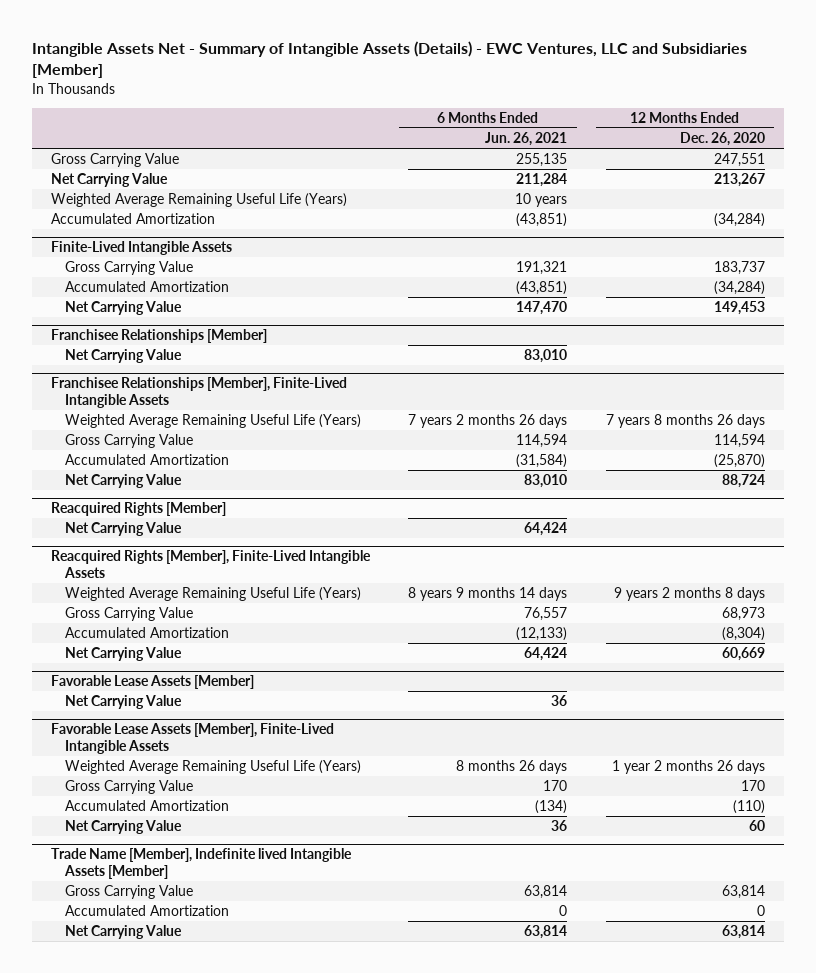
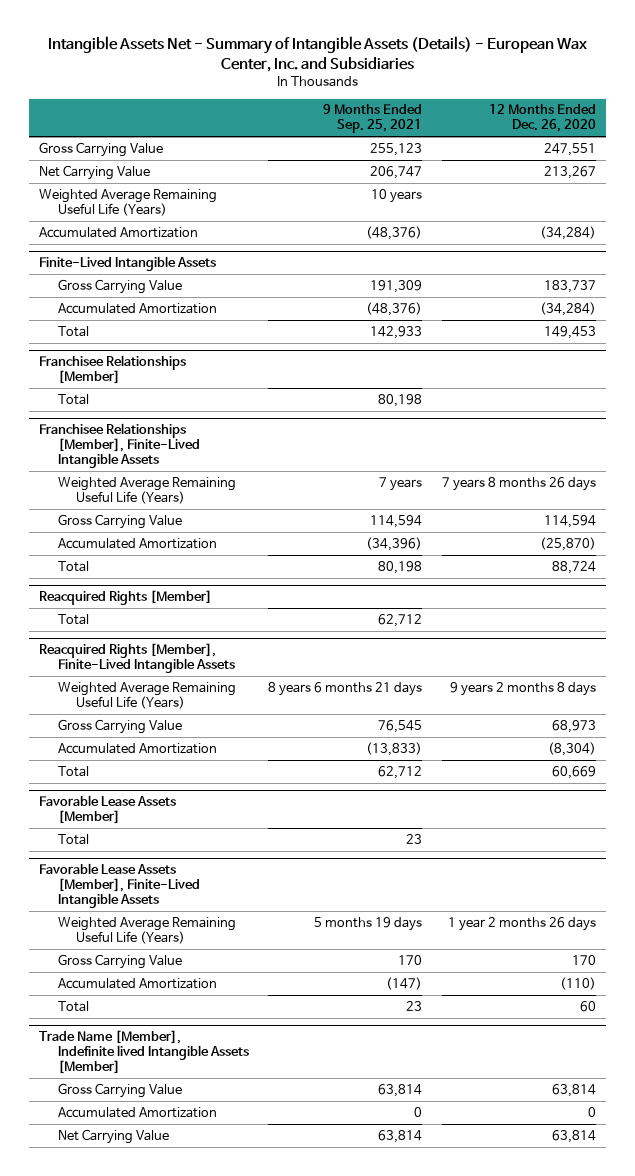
- Intangible Assets Net - Summary of Intangible Assets (Details) - EWC Ventures, LLC and Subsidiaries [Member]
+ Intangible Assets Net - Summary of Intangible Assets (Details) - European Wax Center, Inc. and Subsidiaries
- | 6 Months Ended Jun. 26, 2021 | 12 Months Ended Dec. 26, 2020
+ | 9 Months Ended Sep. 25, 2021 | 12 Months Ended Dec. 26, 2020
@ Finite-Lived Intangible Assets
- Net Carrying Value | 147,470 | 149,453
+ Total | 142,933 | 149,453
@ Franchisee Relationships [Member]
- Net Carrying Value | 83,010 |
+ Total | 80,198 |
@ Franchisee Relationships [Member], Finite-Lived Intangible Assets
- Net Carrying Value | 83,010 | 88,724
+ Total | 80,198 | 88,724
@ Reacquired Rights [Member]
- Net Carrying Value | 64,424 |
+ Total | 62,712 |
@ Reacquired Rights [Member], Finite-Lived Intangible Assets
- Net Carrying Value | 64,424 | 60,669
+ Total | 62,712 | 60,669
@ Favorable Lease Assets [Member]
- Net Carrying Value | 36 |
+ Total | 23 |
@ Favorable Lease Assets [Member], Finite-Lived Intangible Assets
- Net Carrying Value | 36 | 60
+ Total | 23 | 60

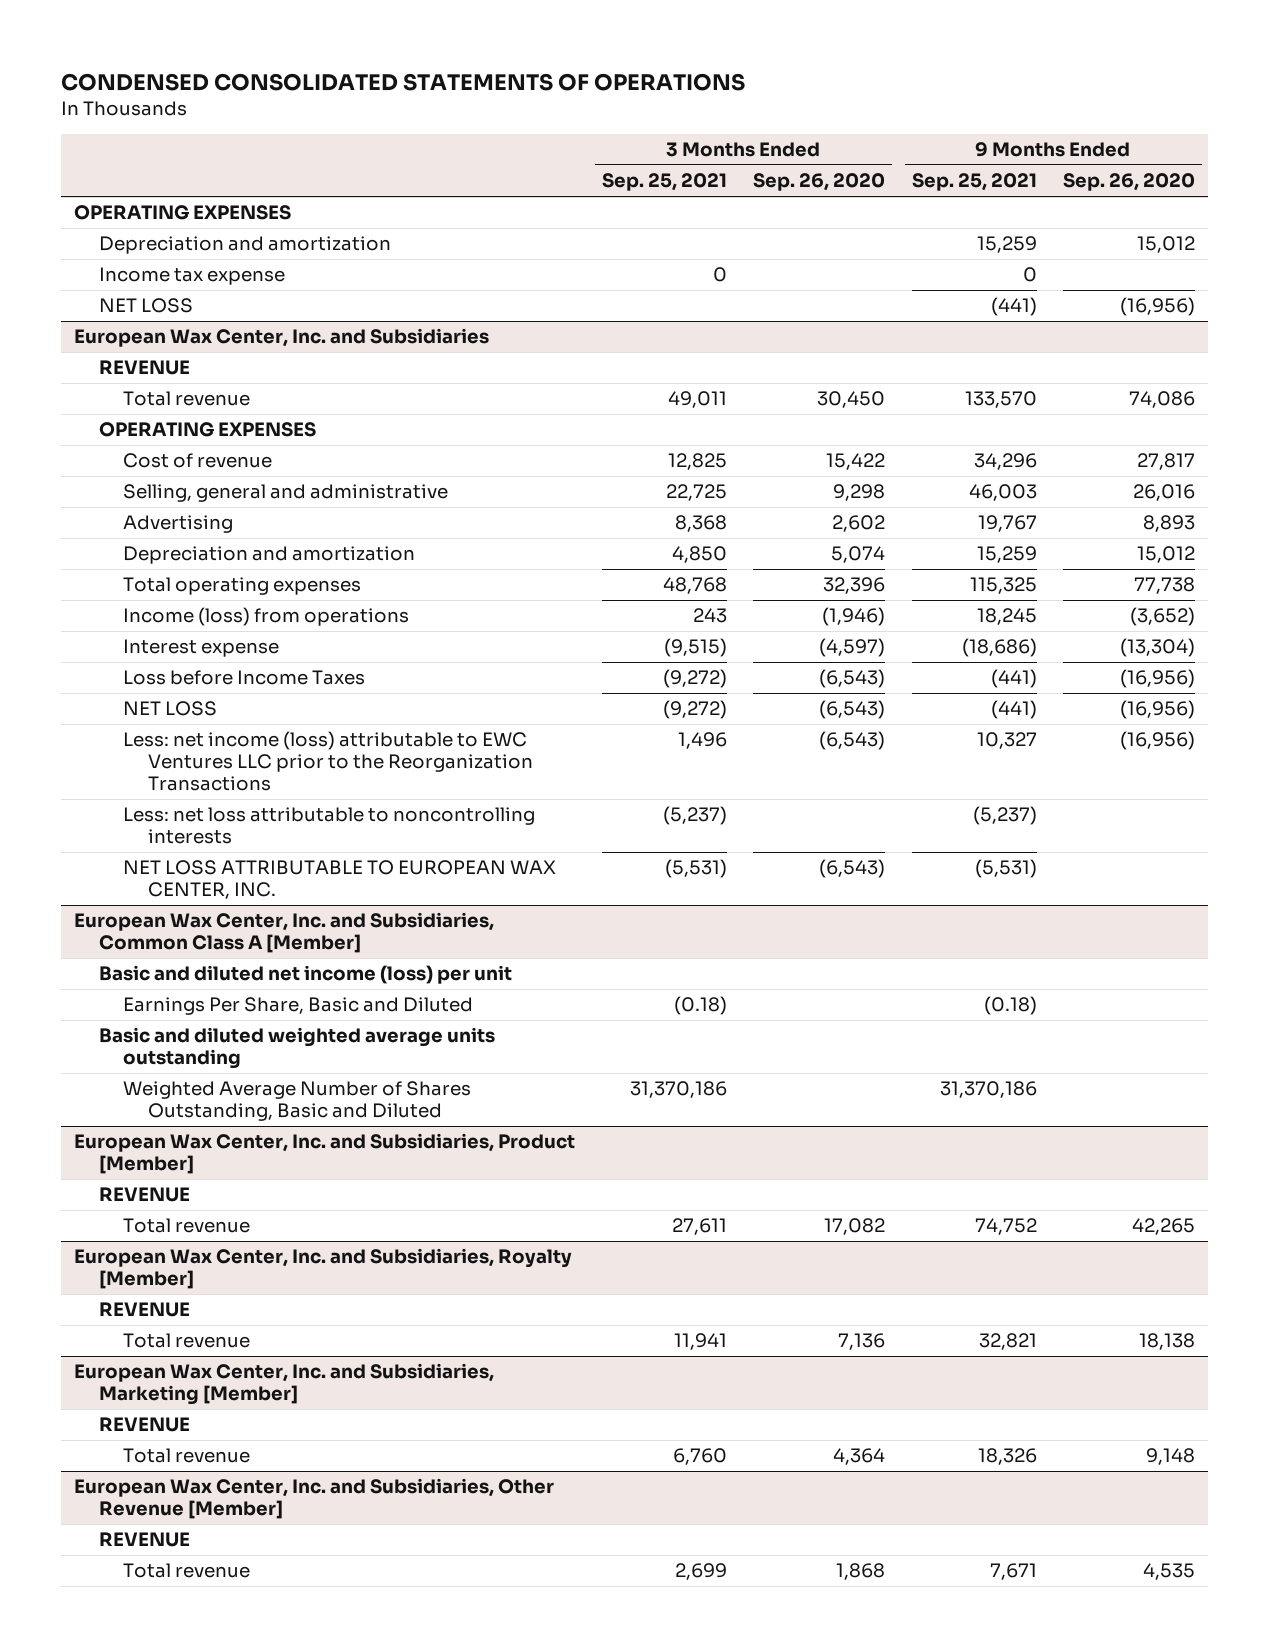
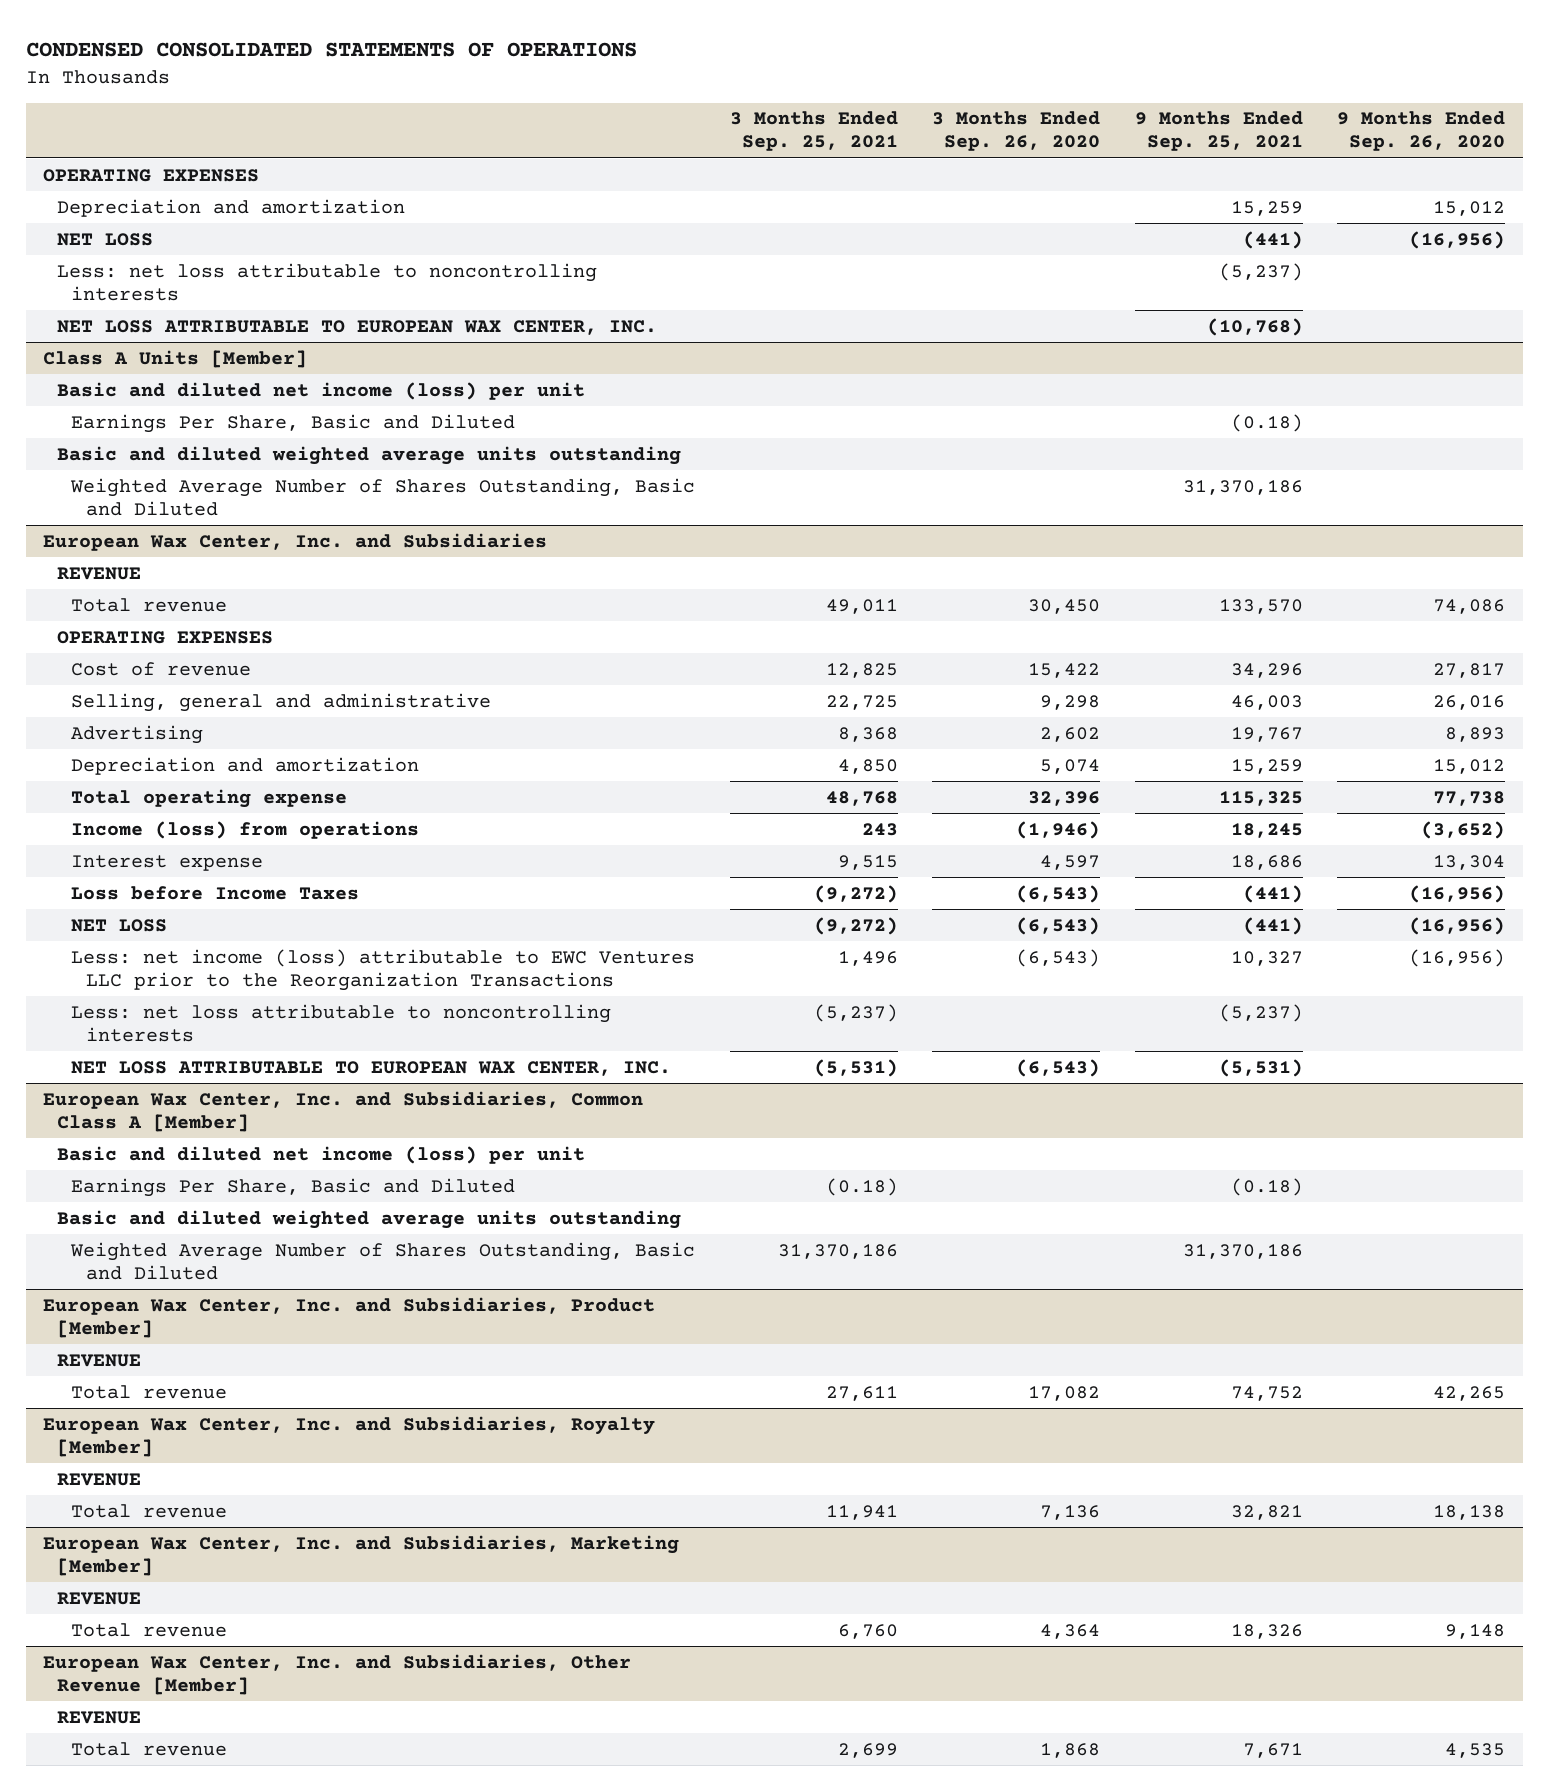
- Income tax expense | 0 | | 0 |
+ Less: net loss attributable to noncontrolling interests | | | (5,237) |
+ NET LOSS ATTRIBUTABLE TO EUROPEAN WAX CENTER, INC. | | | (10,768) |
+ Class A Units [Member]
+ Basic and diluted net income (loss) per unit
+ Earnings Per Share, Basic and Diluted | | | (0.18) |
+ Basic and diluted weighted average units outstanding
+ Weighted Average Number of Shares Outstanding, Basic and Diluted | | | 31,370,186 |
@ European Wax Center, Inc. and Subsidiaries
- Total operating expenses | 48,768 | 32,396 | 115,325 | 77,738
+ Total operating expense | 48,768 | 32,396 | 115,325 | 77,738
- Interest expense | (9,515) | (4,597) | (18,686) | (13,304)
+ Interest expense | 9,515 | 4,597 | 18,686 | 13,304

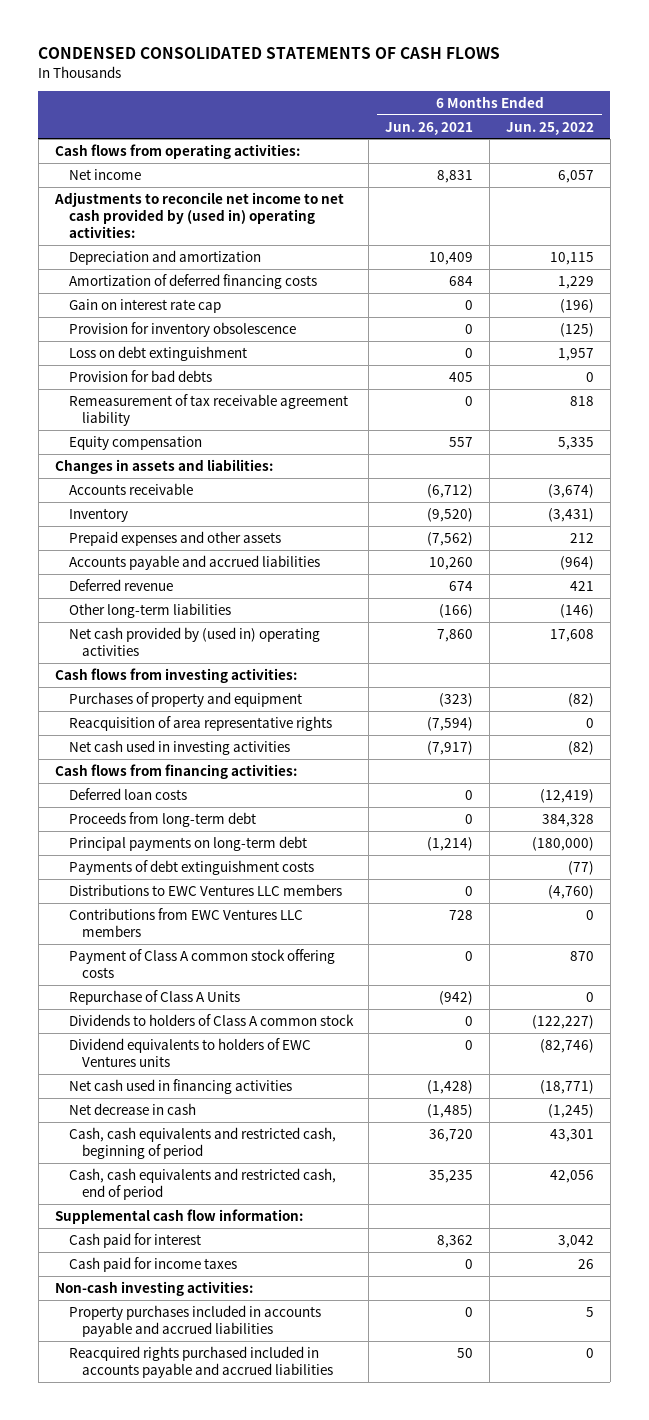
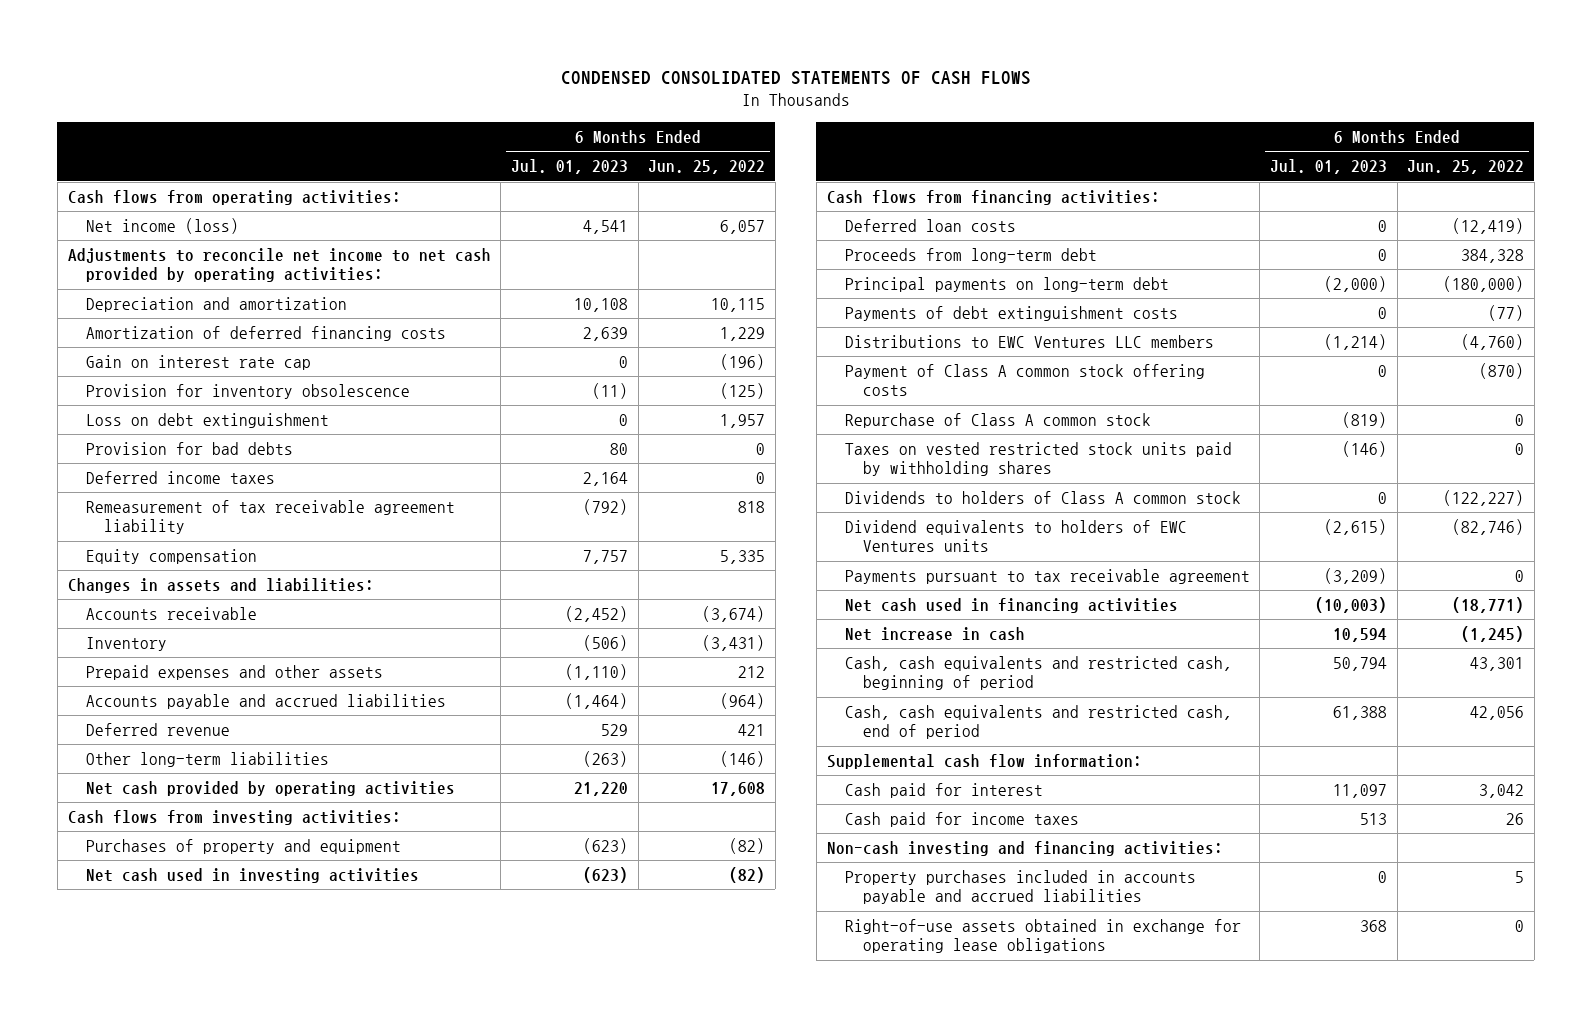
- | 6 Months Ended Jun. 26, 2021 | 6 Months Ended Jun. 25, 2022
+ | 6 Months Ended Jul. 01, 2023 | 6 Months Ended Jun. 25, 2022
- Net income | 8,831 | 6,057
- Adjustments to reconcile net income to net cash provided by (used in) operating activities:
+ Net income (loss) | 4,541 | 6,057
+ Adjustments to reconcile net income to net cash provided by operating activities:
+ Deferred income taxes | 2,164 | 0
- Net cash provided by (used in) operating activities | 7,860 | 17,608
+ Net cash provided by operating activities | 21,220 | 17,608
- Reacquisition of area representative rights | (7,594) | 0
- Contributions from EWC Ventures LLC members | 728 | 0
- Payment of Class A common stock offering costs | 0 | 870
- Repurchase of Class A Units | (942) | 0
+ Payment of Class A common stock offering costs | 0 | (870)
+ Repurchase of Class A common stock | (819) | 0
+ Taxes on vested restricted stock units paid by withholding shares | (146) | 0
+ Payments pursuant to tax receivable agreement | (3,209) | 0
- Net decrease in cash | (1,485) | (1,245)
+ Net increase in cash | 10,594 | (1,245)
- Non-cash investing activities:
+ Non-cash investing and financing activities:
- Reacquired rights purchased included in accounts payable and accrued liabilities | 50 | 0
+ Right-of-use assets obtained in exchange for operating lease obligations | 368 | 0

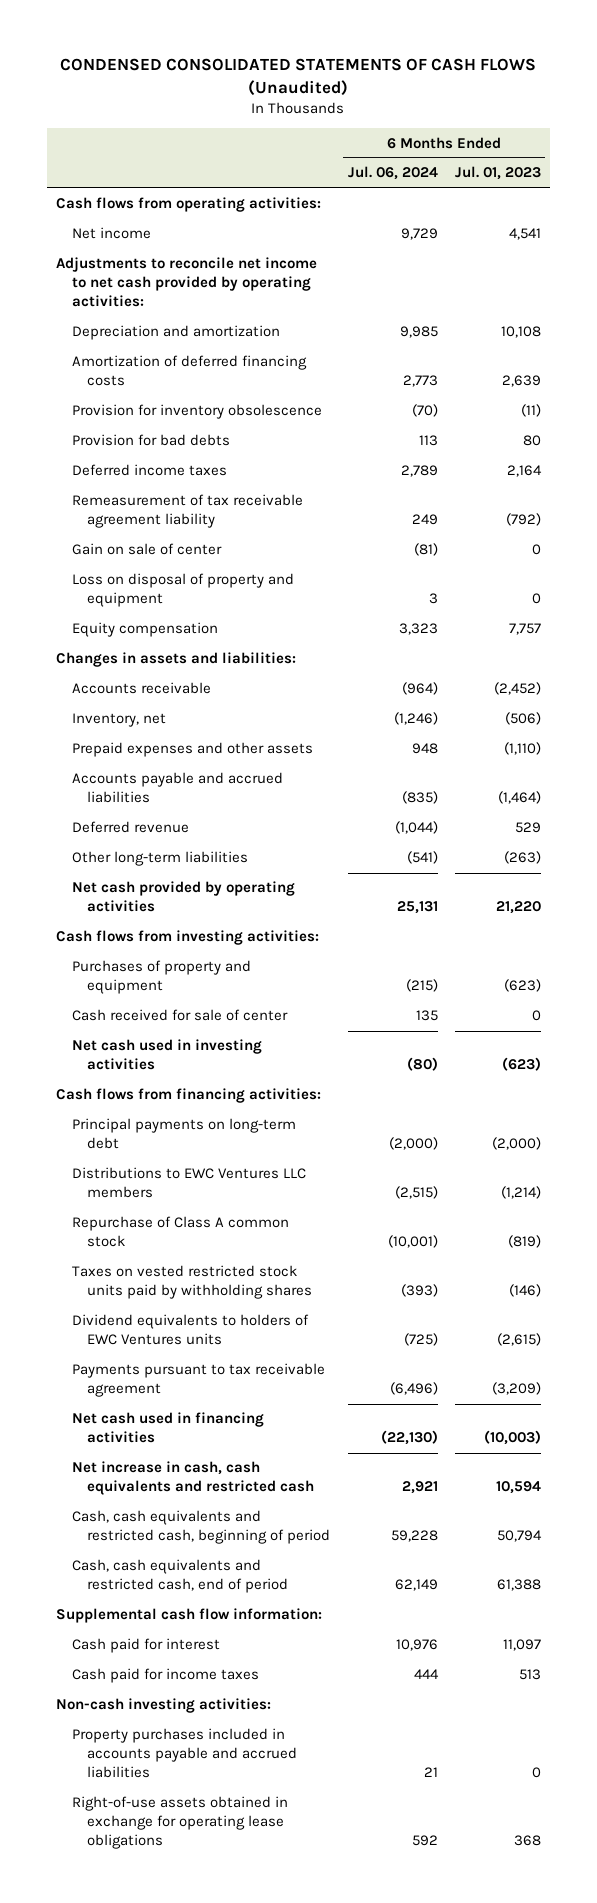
- CONDENSED CONSOLIDATED STATEMENTS OF CASH FLOWS
+ CONDENSED CONSOLIDATED STATEMENTS OF CASH FLOWS (Unaudited)
- | 6 Months Ended Jul. 01, 2023 | 6 Months Ended Jun. 25, 2022
+ | 6 Months Ended Jul. 06, 2024 | 6 Months Ended Jul. 01, 2023
- Net income (loss) | 4,541 | 6,057
+ Net income | 9,729 | 4,541
- Gain on interest rate cap | 0 | (196)
- Loss on debt extinguishment | 0 | 1,957
+ Gain on sale of center | (81) | 0
+ Loss on disposal of property and equipment | 3 | 0
- Inventory | (506) | (3,431)
+ Inventory, net | (1,246) | (506)
+ Cash received for sale of center | 135 | 0
- Deferred loan costs | 0 | (12,419)
- Proceeds from long-term debt | 0 | 384,328
- Payments of debt extinguishment costs | 0 | (77)
- Payment of Class A common stock offering costs | 0 | (870)
- Dividends to holders of Class A common stock | 0 | (122,227)
- Net increase in cash | 10,594 | (1,245)
+ Net increase in cash, cash equivalents and restricted cash | 2,921 | 10,594
- Non-cash investing and financing activities:
+ Non-cash investing activities:

